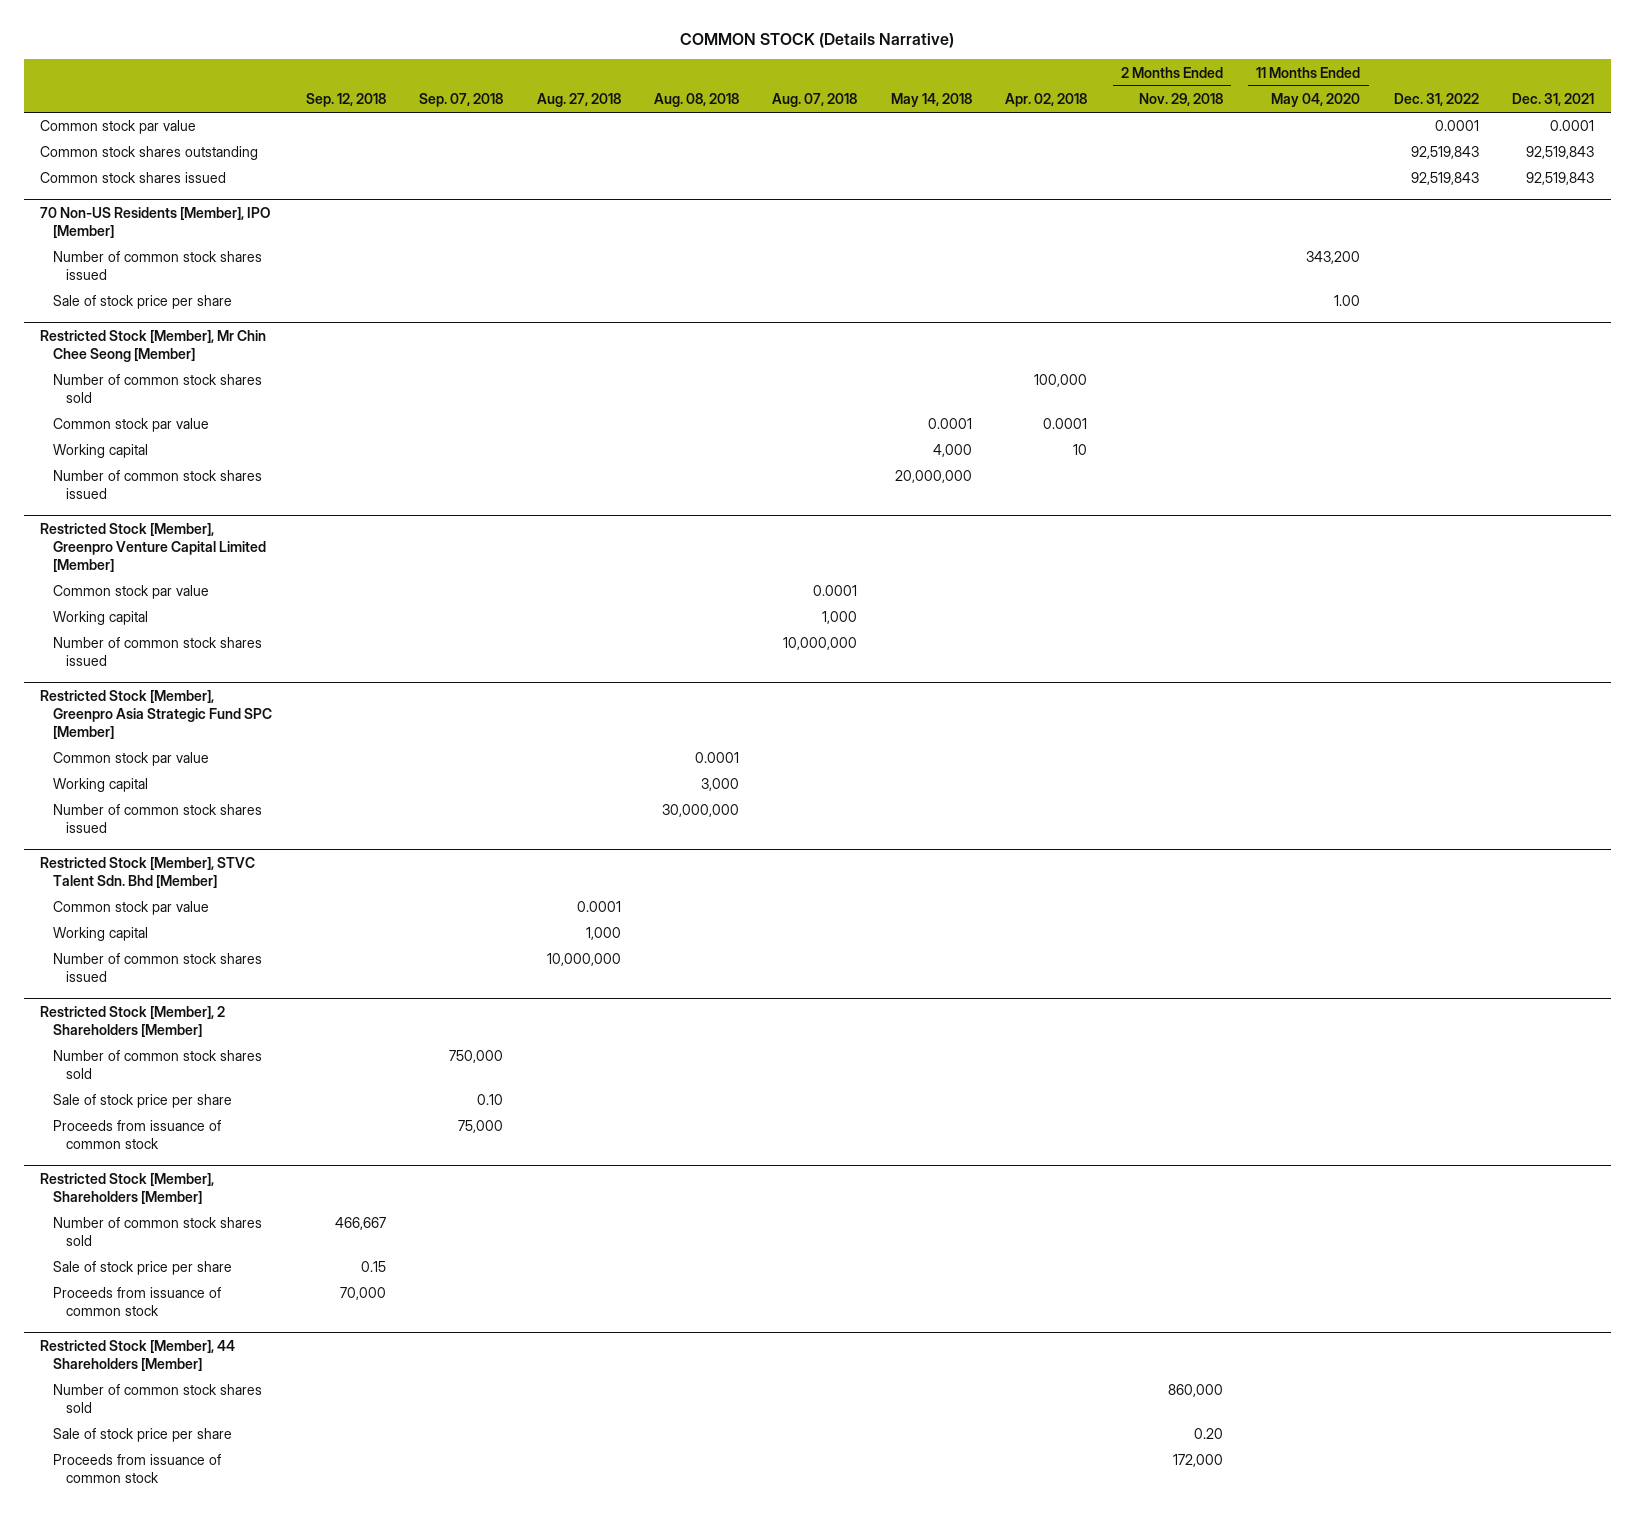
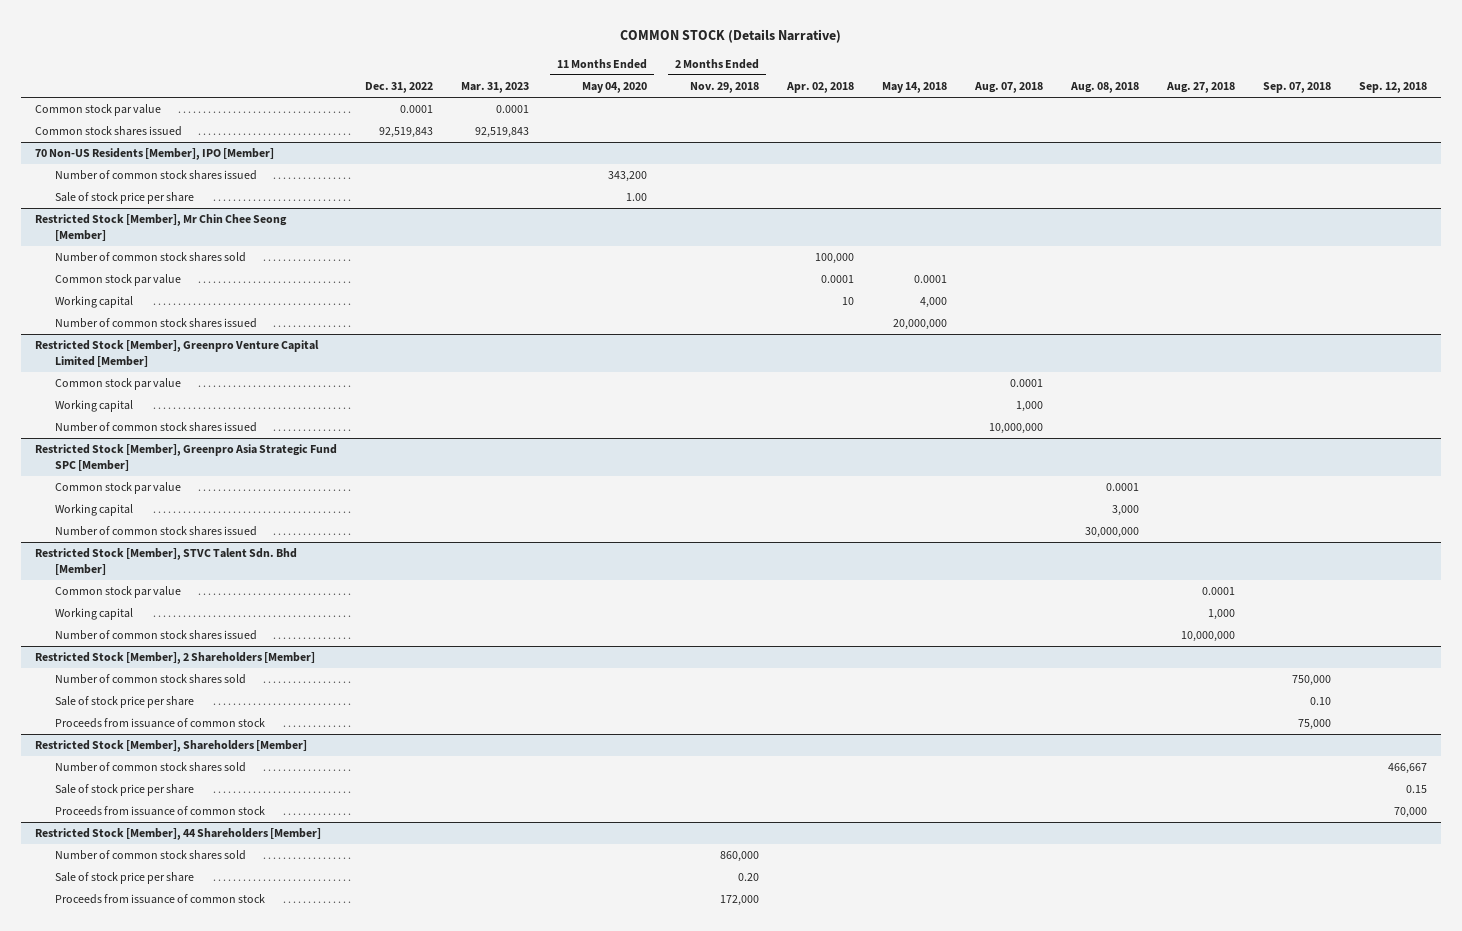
- | Sep. 12, 2018 | Sep. 07, 2018 | Aug. 27, 2018 | Aug. 08, 2018 | Aug. 07, 2018 | May 14, 2018 | Apr. 02, 2018 | 2 Months Ended Nov. 29, 2018 | 11 Months Ended May 04, 2020 | Dec. 31, 2022 | Dec. 31, 2021
+ | Dec. 31, 2022 | Mar. 31, 2023 | 11 Months Ended May 04, 2020 | 2 Months Ended Nov. 29, 2018 | Apr. 02, 2018 | May 14, 2018 | Aug. 07, 2018 | Aug. 08, 2018 | Aug. 27, 2018 | Sep. 07, 2018 | Sep. 12, 2018
- Common stock shares outstanding | | | | | | | | | | 92,519,843 | 92,519,843

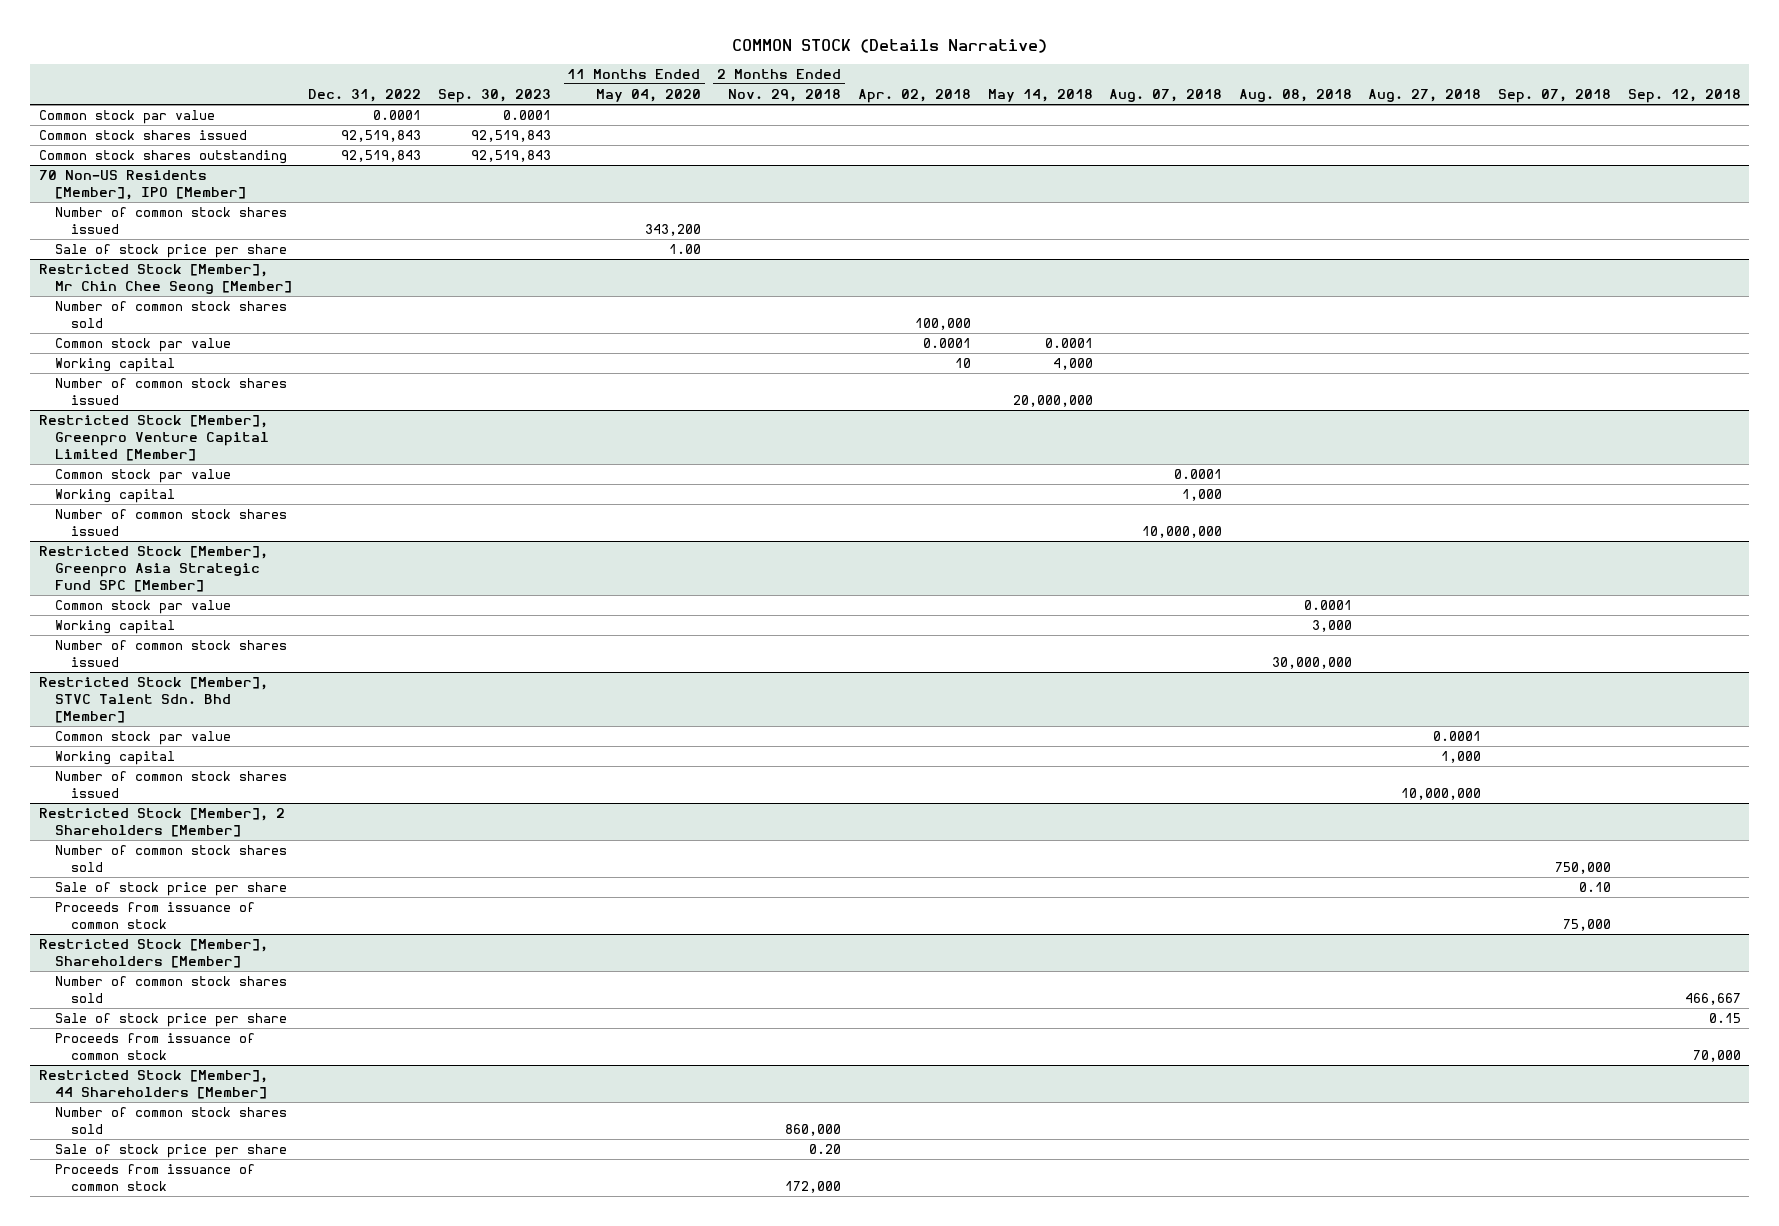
- | Dec. 31, 2022 | Mar. 31, 2023 | 11 Months Ended May 04, 2020 | 2 Months Ended Nov. 29, 2018 | Apr. 02, 2018 | May 14, 2018 | Aug. 07, 2018 | Aug. 08, 2018 | Aug. 27, 2018 | Sep. 07, 2018 | Sep. 12, 2018
+ | Dec. 31, 2022 | Sep. 30, 2023 | 11 Months Ended May 04, 2020 | 2 Months Ended Nov. 29, 2018 | Apr. 02, 2018 | May 14, 2018 | Aug. 07, 2018 | Aug. 08, 2018 | Aug. 27, 2018 | Sep. 07, 2018 | Sep. 12, 2018
+ Common stock shares outstanding | 92,519,843 | 92,519,843 | | | | | | | | |

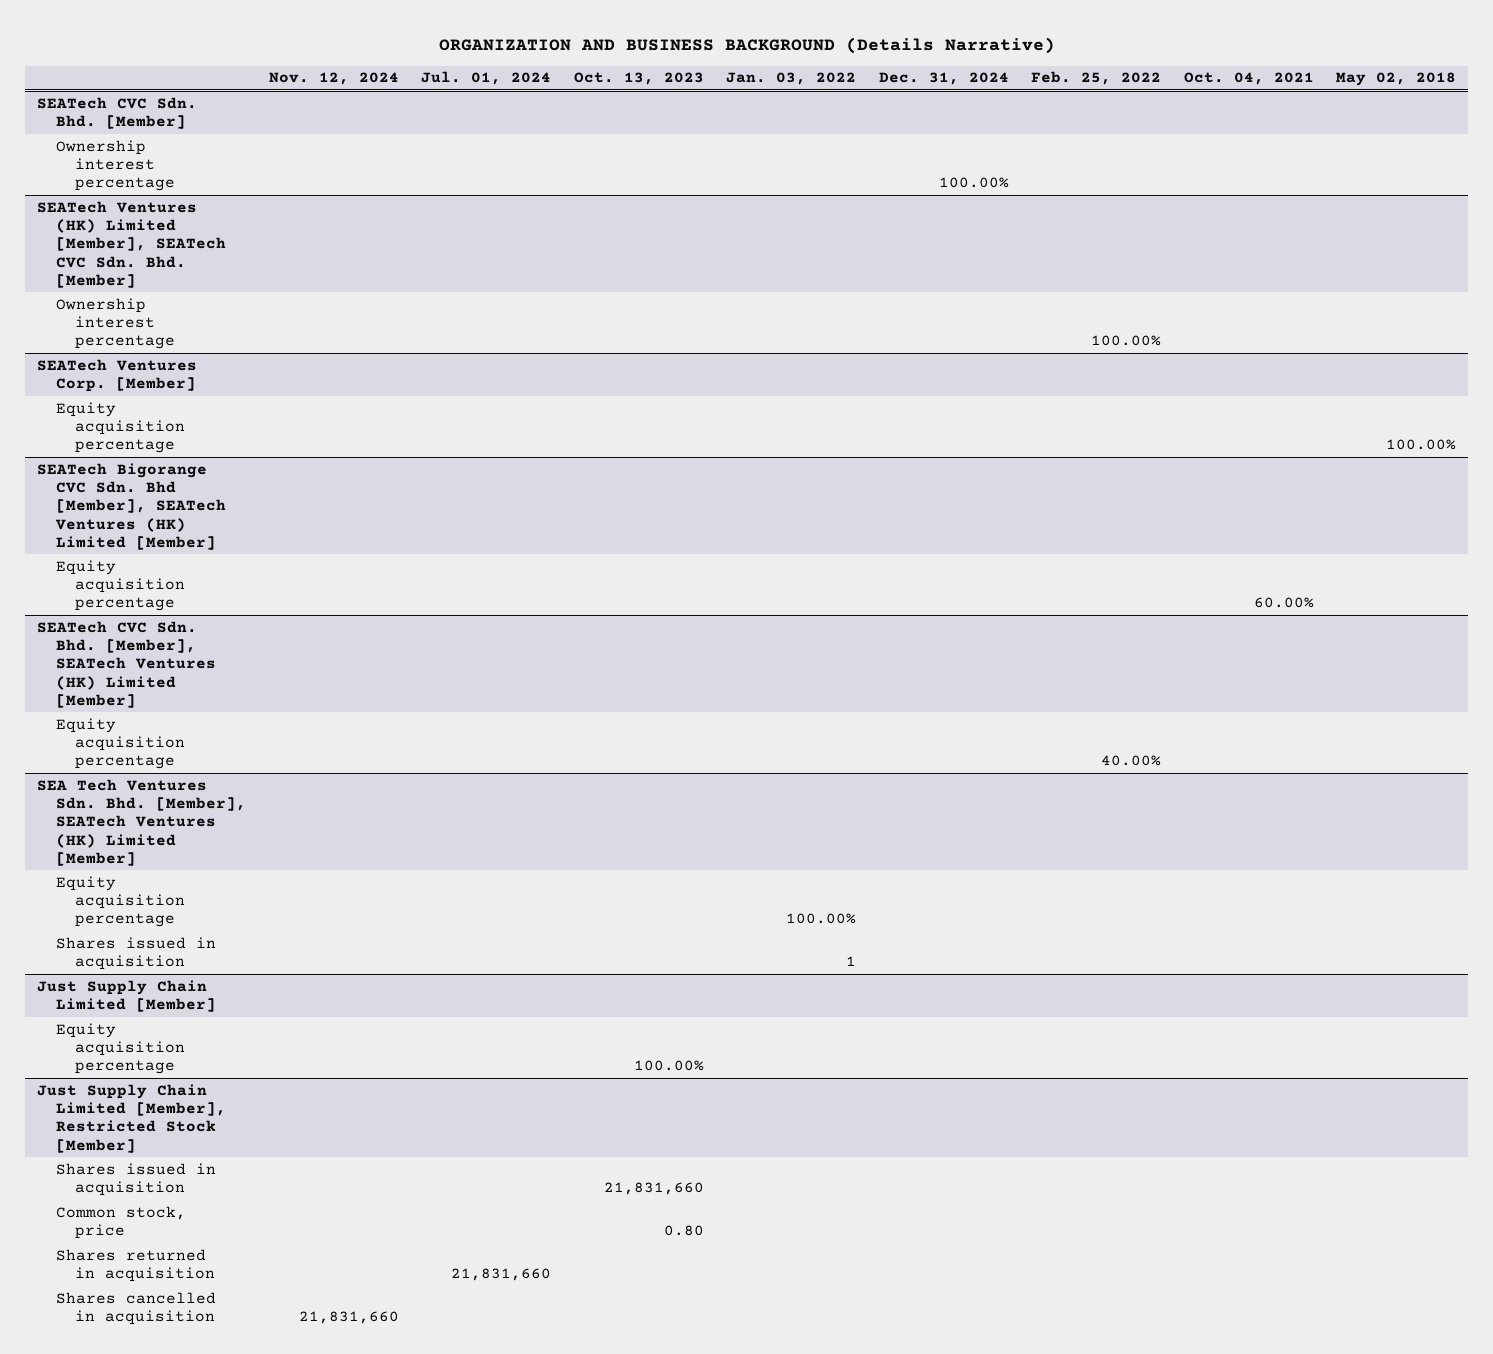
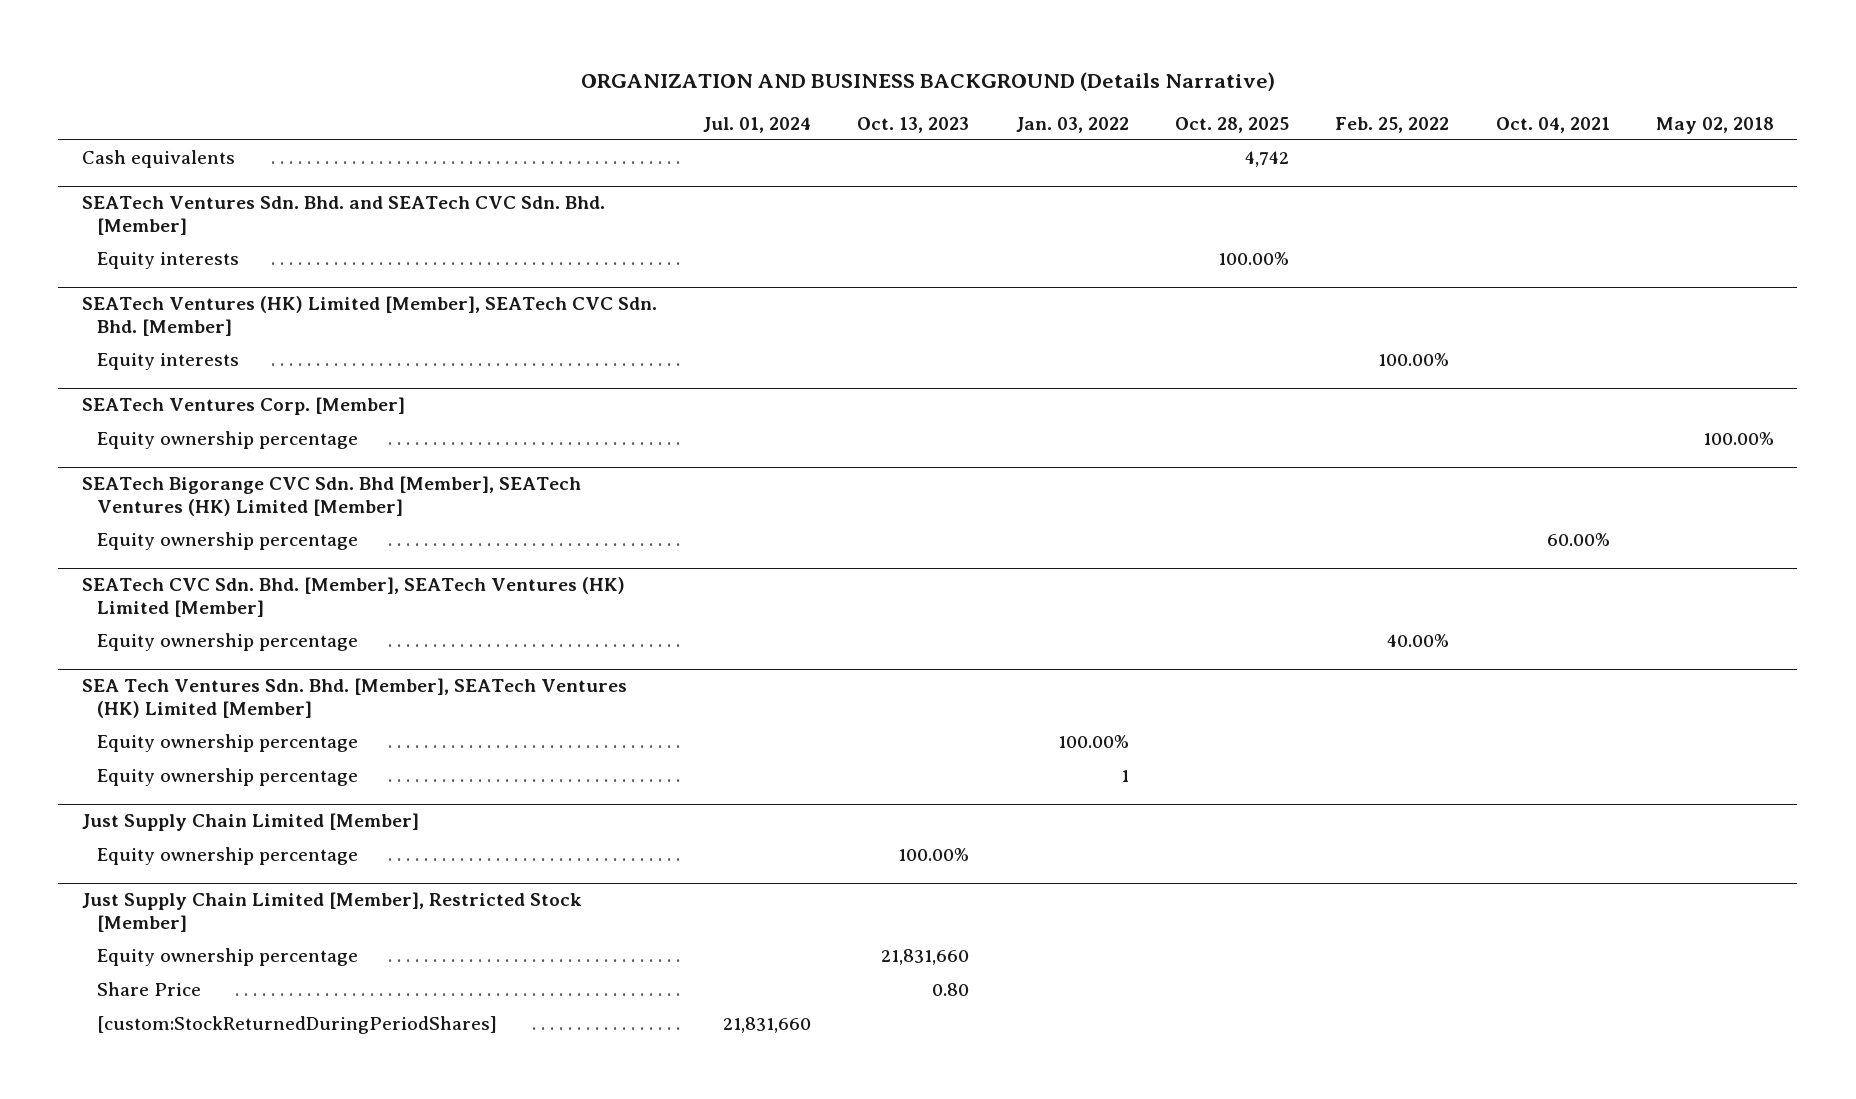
- | Nov. 12, 2024 | Jul. 01, 2024 | Oct. 13, 2023 | Jan. 03, 2022 | Dec. 31, 2024 | Feb. 25, 2022 | Oct. 04, 2021 | May 02, 2018
+ | Jul. 01, 2024 | Oct. 13, 2023 | Jan. 03, 2022 | Oct. 28, 2025 | Feb. 25, 2022 | Oct. 04, 2021 | May 02, 2018
- SEATech CVC Sdn. Bhd. [Member]
- Ownership interest percentage | | | | | 100.00% | | |
+ Cash equivalents | | | | 4,742 | | |
+ SEATech Ventures Sdn. Bhd. and SEATech CVC Sdn. Bhd. [Member]
+ Equity interests | | | | 100.00% | | |
@ SEATech Ventures (HK) Limited [Member], SEATech CVC Sdn. Bhd. [Member]
- Ownership interest percentage | | | | | | 100.00% | |
+ Equity interests | | | | | 100.00% | |
@ SEATech Ventures Corp. [Member]
- Equity acquisition percentage | | | | | | | | 100.00%
+ Equity ownership percentage | | | | | | | 100.00%
@ SEATech Bigorange CVC Sdn. Bhd [Member], SEATech Ventures (HK) Limited [Member]
- Equity acquisition percentage | | | | | | | 60.00% |
+ Equity ownership percentage | | | | | | 60.00% |
@ SEATech CVC Sdn. Bhd. [Member], SEATech Ventures (HK) Limited [Member]
- Equity acquisition percentage | | | | | | 40.00% | |
+ Equity ownership percentage | | | | | 40.00% | |
@ SEA Tech Ventures Sdn. Bhd. [Member], SEATech Ventures (HK) Limited [Member]
- Equity acquisition percentage | | | | 100.00% | | | |
- Shares issued in acquisition | | | | 1 | | | |
+ Equity ownership percentage | | | 100.00% | | | |
+ Equity ownership percentage | | | 1 | | | |
@ Just Supply Chain Limited [Member]
- Equity acquisition percentage | | | 100.00% | | | | |
+ Equity ownership percentage | | 100.00% | | | | |
@ Just Supply Chain Limited [Member], Restricted Stock [Member]
- Shares issued in acquisition | | | 21,831,660 | | | | |
- Common stock, price | | | 0.80 | | | | |
- Shares returned in acquisition | | 21,831,660 | | | | | |
- Shares cancelled in acquisition | 21,831,660 | | | | | | |
+ Equity ownership percentage | | 21,831,660 | | | | |
+ Share Price | | 0.80 | | | | |
+ [custom:StockReturnedDuringPeriodShares] | 21,831,660 | | | | | |

